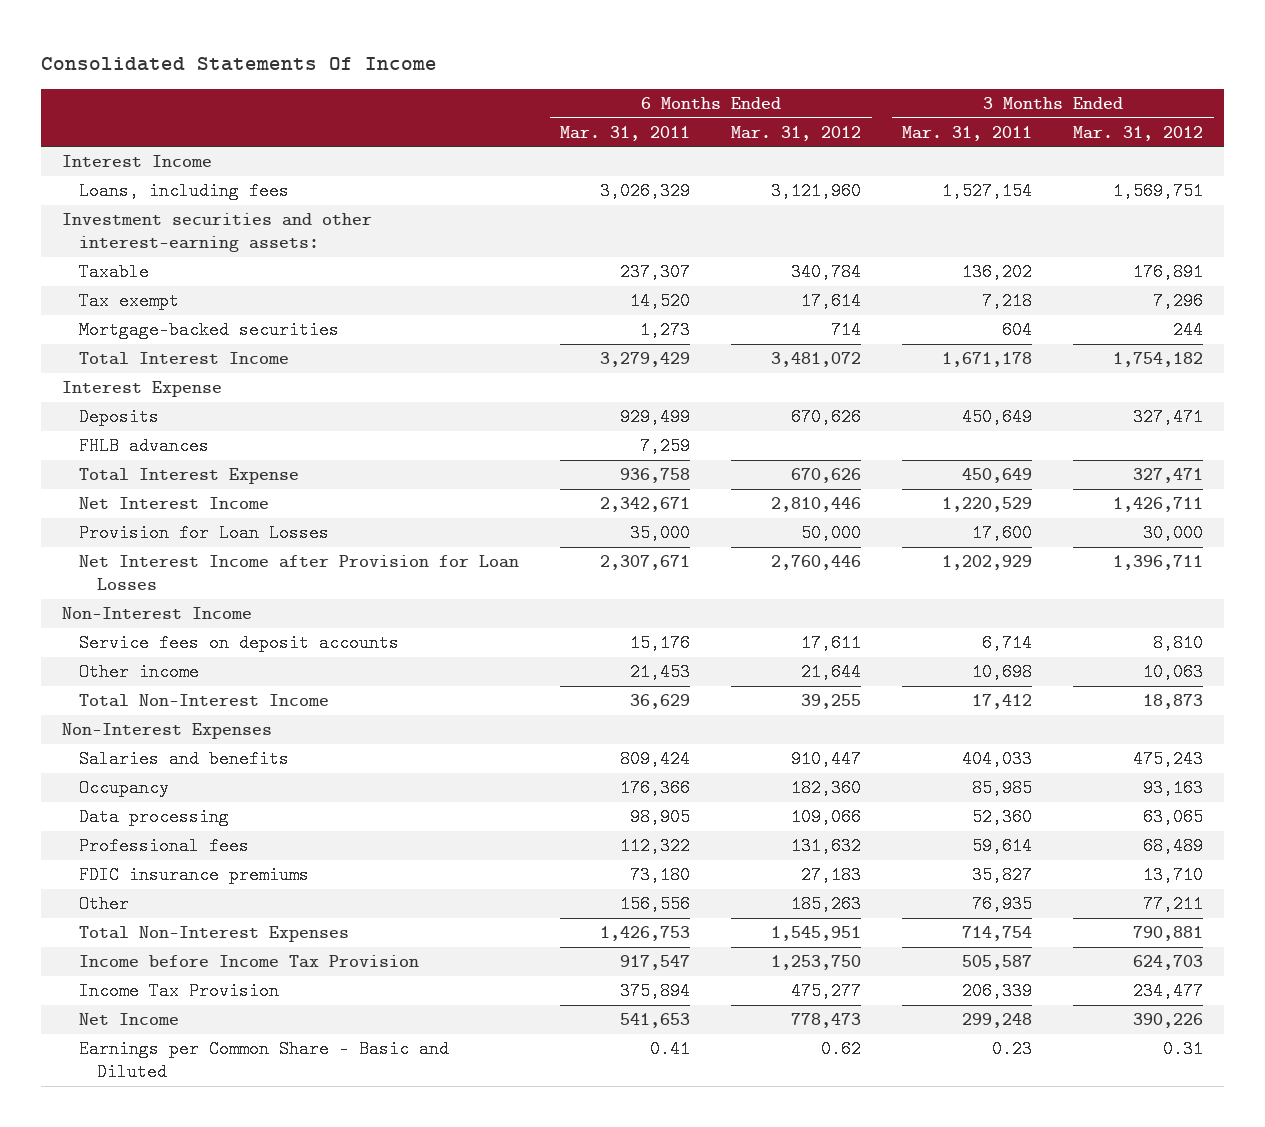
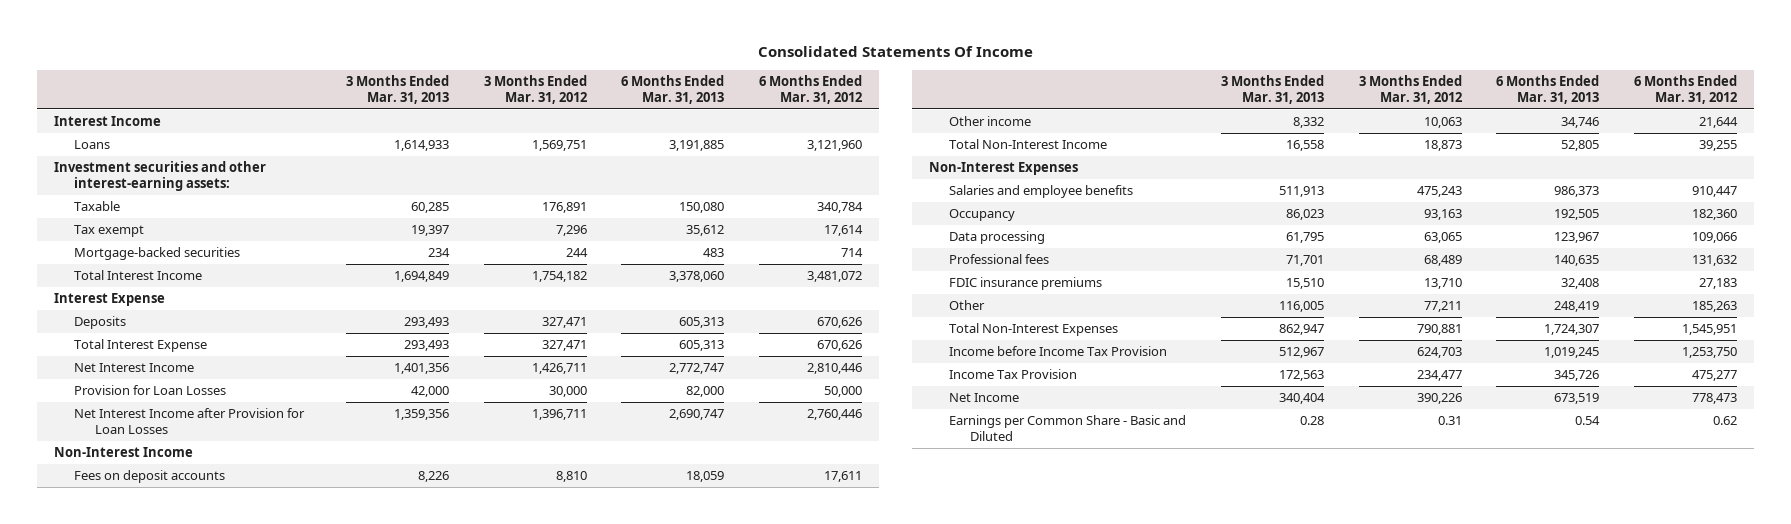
- | 6 Months Ended Mar. 31, 2011 | 6 Months Ended Mar. 31, 2012 | 3 Months Ended Mar. 31, 2011 | 3 Months Ended Mar. 31, 2012
+ | 3 Months Ended Mar. 31, 2013 | 3 Months Ended Mar. 31, 2012 | 6 Months Ended Mar. 31, 2013 | 6 Months Ended Mar. 31, 2012
- Loans, including fees | 3,026,329 | 3,121,960 | 1,527,154 | 1,569,751
+ Loans | 1,614,933 | 1,569,751 | 3,191,885 | 3,121,960
- FHLB advances | 7,259 | | |
- Service fees on deposit accounts | 15,176 | 17,611 | 6,714 | 8,810
+ Fees on deposit accounts | 8,226 | 8,810 | 18,059 | 17,611
- Salaries and benefits | 809,424 | 910,447 | 404,033 | 475,243
+ Salaries and employee benefits | 511,913 | 475,243 | 986,373 | 910,447

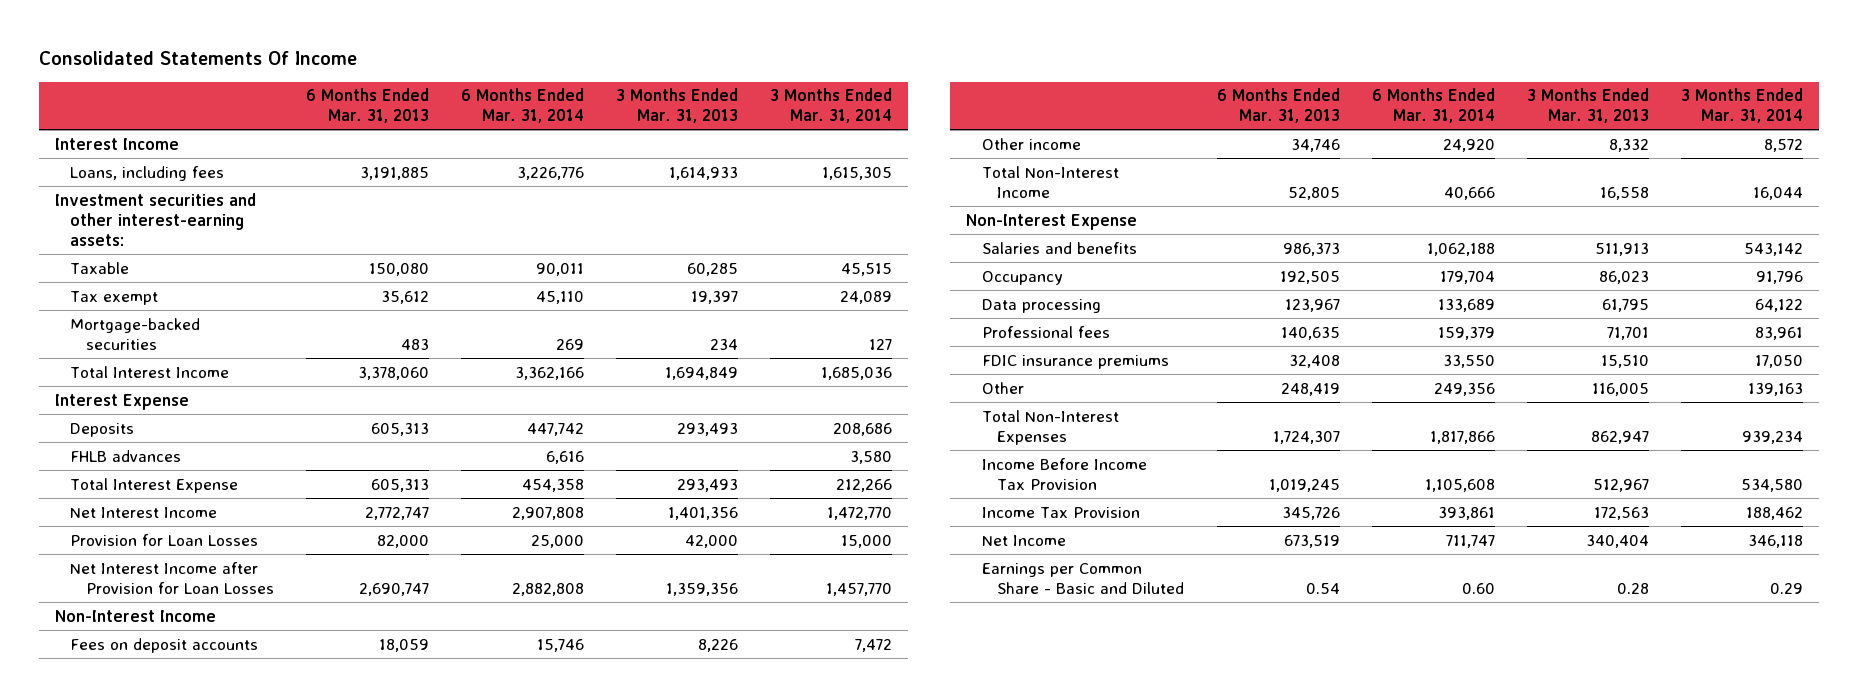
- | 3 Months Ended Mar. 31, 2013 | 3 Months Ended Mar. 31, 2012 | 6 Months Ended Mar. 31, 2013 | 6 Months Ended Mar. 31, 2012
+ | 6 Months Ended Mar. 31, 2013 | 6 Months Ended Mar. 31, 2014 | 3 Months Ended Mar. 31, 2013 | 3 Months Ended Mar. 31, 2014
- Loans | 1,614,933 | 1,569,751 | 3,191,885 | 3,121,960
+ Loans, including fees | 3,191,885 | 3,226,776 | 1,614,933 | 1,615,305
+ FHLB advances | | 6,616 | | 3,580
- Non-Interest Expenses
- Salaries and employee benefits | 511,913 | 475,243 | 986,373 | 910,447
+ Non-Interest Expense
+ Salaries and benefits | 986,373 | 1,062,188 | 511,913 | 543,142
- Income before Income Tax Provision | 512,967 | 624,703 | 1,019,245 | 1,253,750
+ Income Before Income Tax Provision | 1,019,245 | 1,105,608 | 512,967 | 534,580

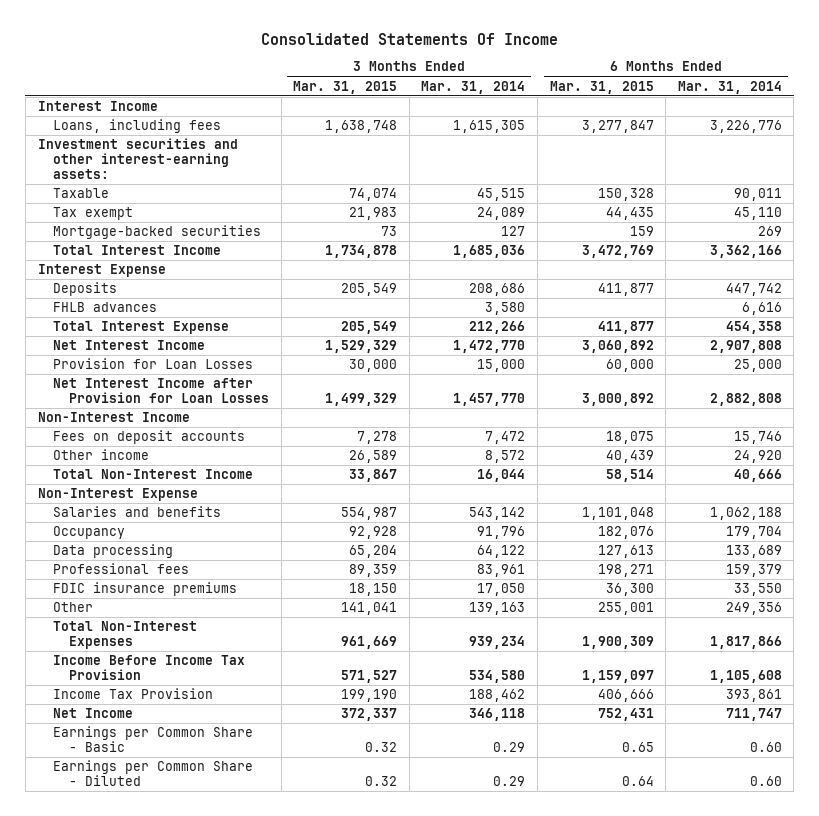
- | 6 Months Ended Mar. 31, 2013 | 6 Months Ended Mar. 31, 2014 | 3 Months Ended Mar. 31, 2013 | 3 Months Ended Mar. 31, 2014
+ | 3 Months Ended Mar. 31, 2015 | 3 Months Ended Mar. 31, 2014 | 6 Months Ended Mar. 31, 2015 | 6 Months Ended Mar. 31, 2014
- Earnings per Common Share - Basic and Diluted | 0.54 | 0.60 | 0.28 | 0.29
+ Earnings per Common Share - Basic | 0.32 | 0.29 | 0.65 | 0.60
+ Earnings per Common Share - Diluted | 0.32 | 0.29 | 0.64 | 0.60

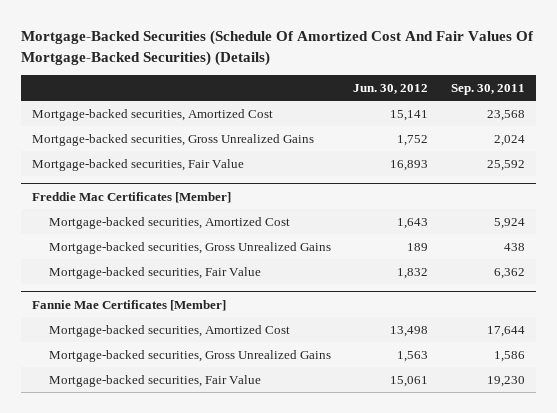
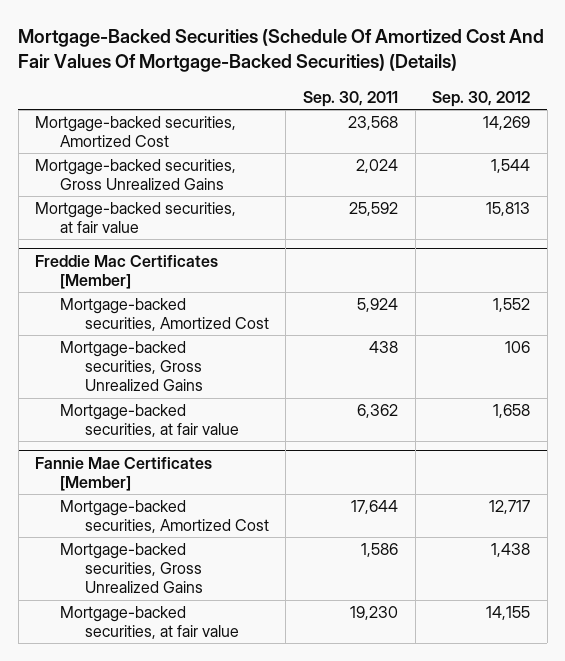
- | Jun. 30, 2012 | Sep. 30, 2011
+ | Sep. 30, 2011 | Sep. 30, 2012
- Mortgage-backed securities, Fair Value | 16,893 | 25,592
+ Mortgage-backed securities, at fair value | 25,592 | 15,813
@ Freddie Mac Certificates [Member]
- Mortgage-backed securities, Fair Value | 1,832 | 6,362
+ Mortgage-backed securities, at fair value | 6,362 | 1,658
@ Fannie Mae Certificates [Member]
- Mortgage-backed securities, Fair Value | 15,061 | 19,230
+ Mortgage-backed securities, at fair value | 19,230 | 14,155

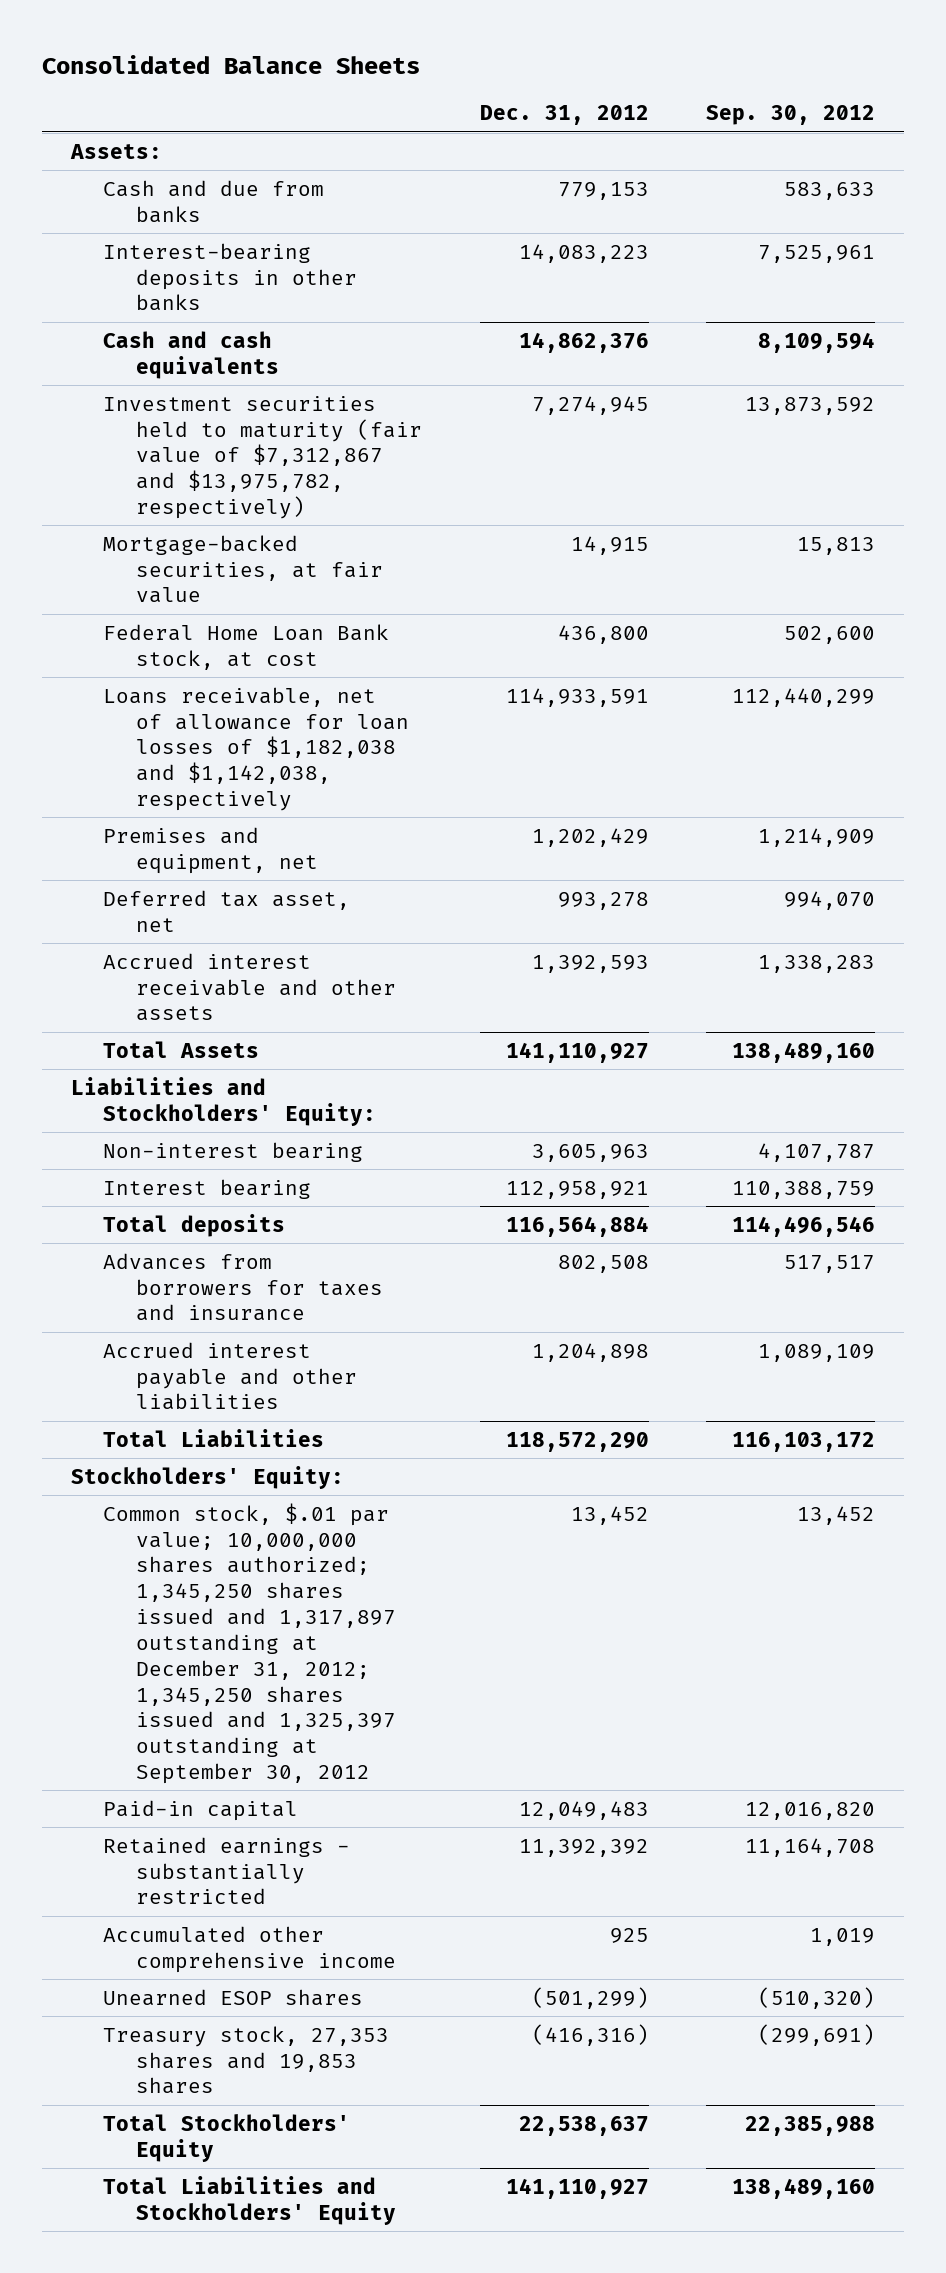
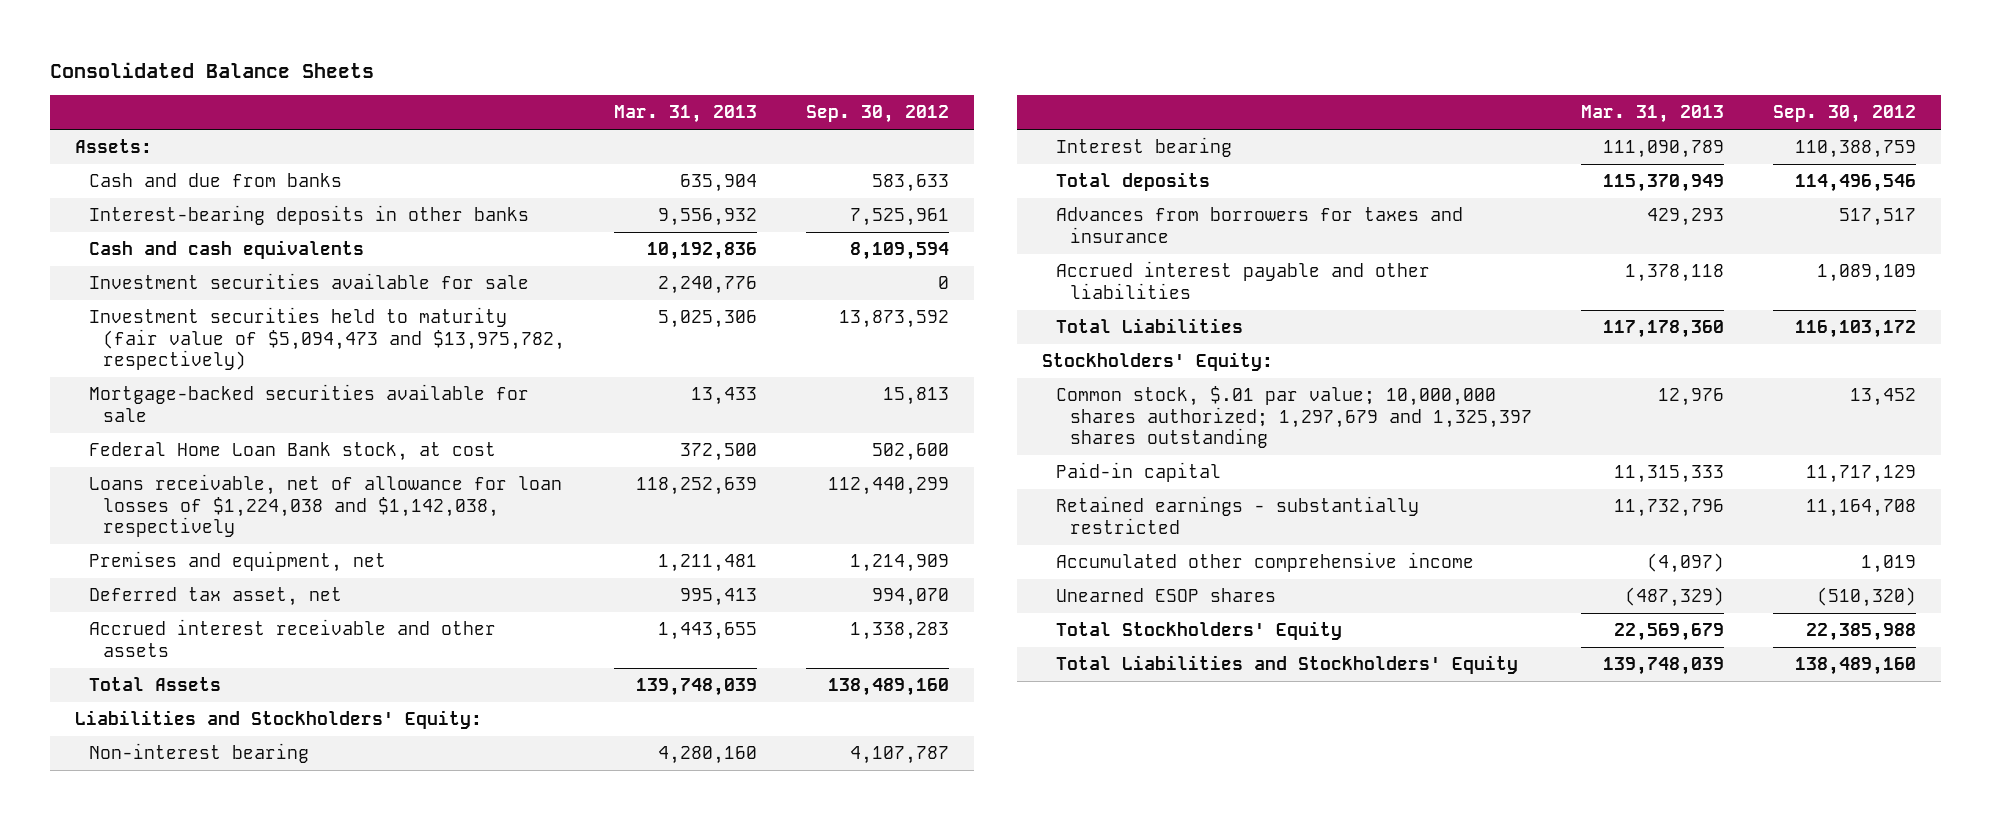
- | Dec. 31, 2012 | Sep. 30, 2012
+ | Mar. 31, 2013 | Sep. 30, 2012
- Investment securities held to maturity (fair value of $7,312,867 and $13,975,782, respectively) | 7,274,945 | 13,873,592
- Mortgage-backed securities, at fair value | 14,915 | 15,813
+ Investment securities available for sale | 2,240,776 | 0
+ Investment securities held to maturity (fair value of $5,094,473 and $13,975,782, respectively) | 5,025,306 | 13,873,592
+ Mortgage-backed securities available for sale | 13,433 | 15,813
- Loans receivable, net of allowance for loan losses of $1,182,038 and $1,142,038, respectively | 114,933,591 | 112,440,299
+ Loans receivable, net of allowance for loan losses of $1,224,038 and $1,142,038, respectively | 118,252,639 | 112,440,299
- Common stock, $.01 par value; 10,000,000 shares authorized; 1,345,250 shares issued and 1,317,897 outstanding at December 31, 2012; 1,345,250 shares issued and 1,325,397 outstanding at September 30, 2012 | 13,452 | 13,452
- Paid-in capital | 12,049,483 | 12,016,820
+ Common stock, $.01 par value; 10,000,000 shares authorized; 1,297,679 and 1,325,397 shares outstanding | 12,976 | 13,452
+ Paid-in capital | 11,315,333 | 11,717,129
- Treasury stock, 27,353 shares and 19,853 shares | (416,316) | (299,691)

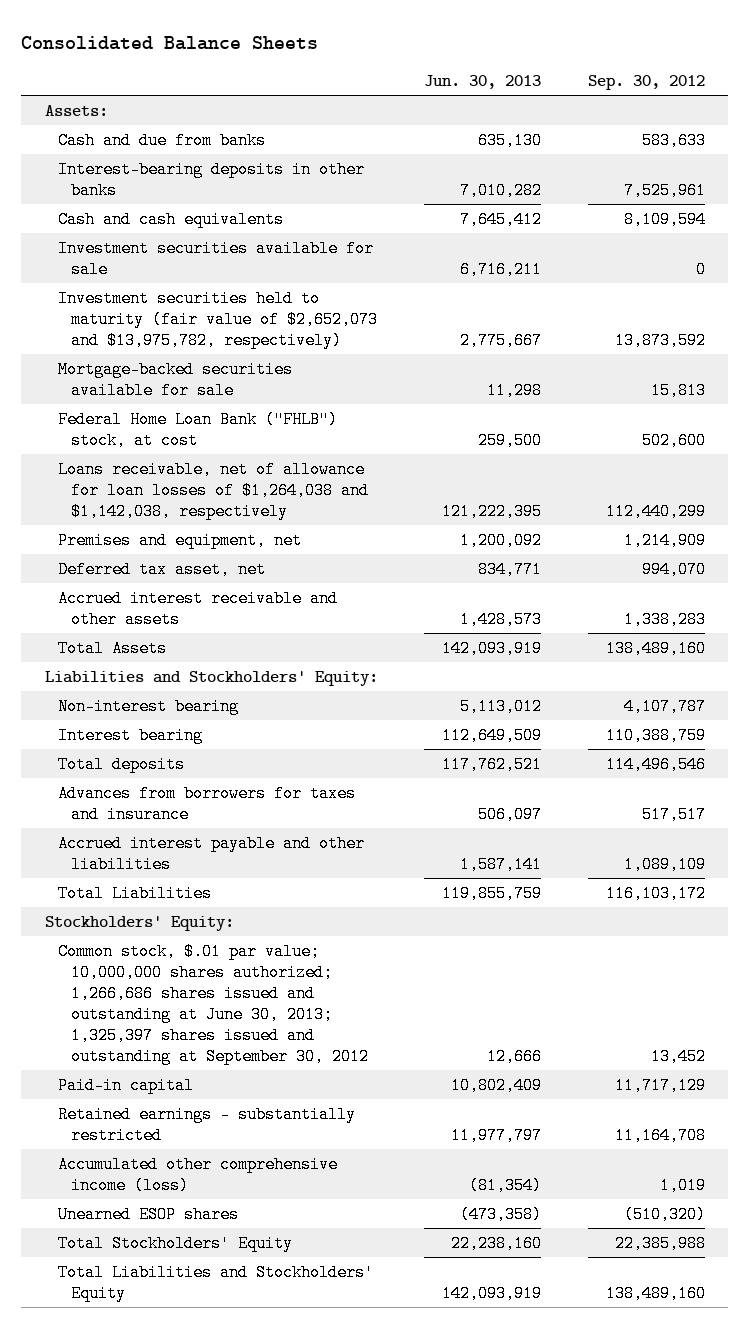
- | Mar. 31, 2013 | Sep. 30, 2012
+ | Jun. 30, 2013 | Sep. 30, 2012
- Investment securities held to maturity (fair value of $5,094,473 and $13,975,782, respectively) | 5,025,306 | 13,873,592
+ Investment securities held to maturity (fair value of $2,652,073 and $13,975,782, respectively) | 2,775,667 | 13,873,592
- Federal Home Loan Bank stock, at cost | 372,500 | 502,600
- Loans receivable, net of allowance for loan losses of $1,224,038 and $1,142,038, respectively | 118,252,639 | 112,440,299
+ Federal Home Loan Bank ("FHLB") stock, at cost | 259,500 | 502,600
+ Loans receivable, net of allowance for loan losses of $1,264,038 and $1,142,038, respectively | 121,222,395 | 112,440,299
- Common stock, $.01 par value; 10,000,000 shares authorized; 1,297,679 and 1,325,397 shares outstanding | 12,976 | 13,452
+ Common stock, $.01 par value; 10,000,000 shares authorized; 1,266,686 shares issued and outstanding at June 30, 2013; 1,325,397 shares issued and outstanding at September 30, 2012 | 12,666 | 13,452
- Accumulated other comprehensive income | (4,097) | 1,019
+ Accumulated other comprehensive income (loss) | (81,354) | 1,019

